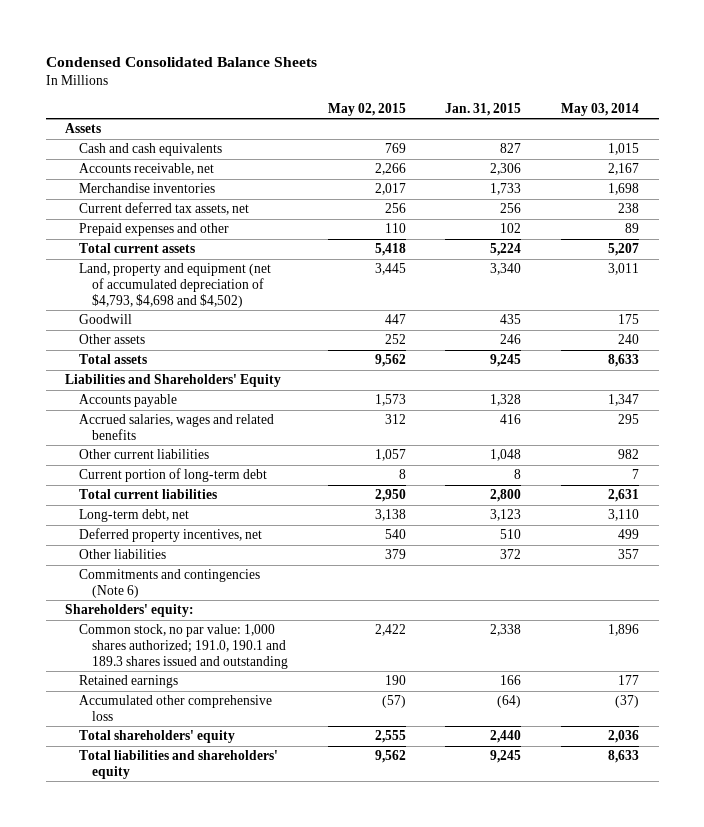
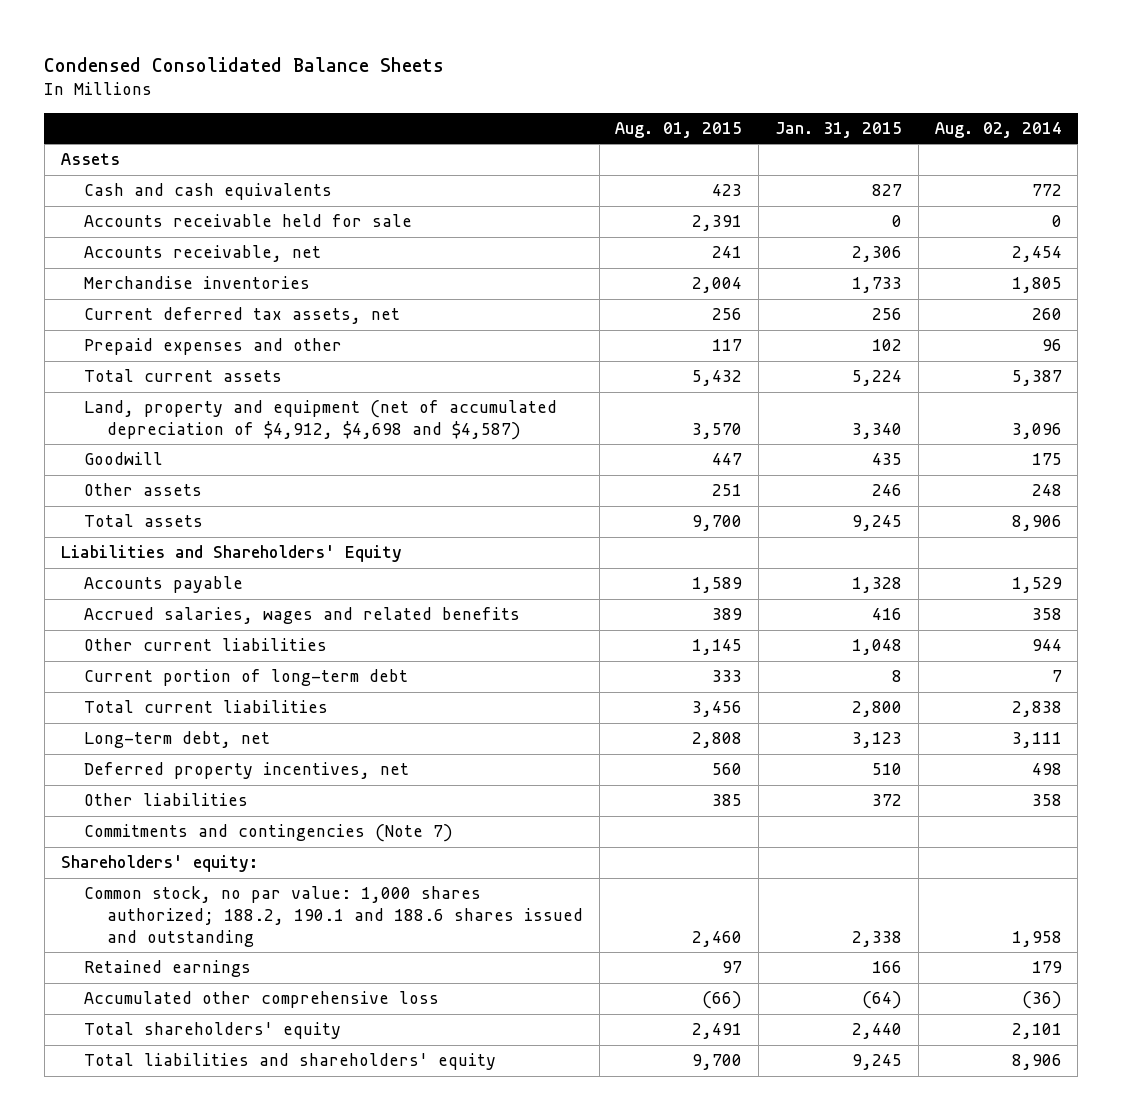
- | May 02, 2015 | Jan. 31, 2015 | May 03, 2014
+ | Aug. 01, 2015 | Jan. 31, 2015 | Aug. 02, 2014
+ Accounts receivable held for sale | 2,391 | 0 | 0
- Land, property and equipment (net of accumulated depreciation of $4,793, $4,698 and $4,502) | 3,445 | 3,340 | 3,011
+ Land, property and equipment (net of accumulated depreciation of $4,912, $4,698 and $4,587) | 3,570 | 3,340 | 3,096
- Commitments and contingencies (Note 6)
+ Commitments and contingencies (Note 7)
- Common stock, no par value: 1,000 shares authorized; 191.0, 190.1 and 189.3 shares issued and outstanding | 2,422 | 2,338 | 1,896
+ Common stock, no par value: 1,000 shares authorized; 188.2, 190.1 and 188.6 shares issued and outstanding | 2,460 | 2,338 | 1,958

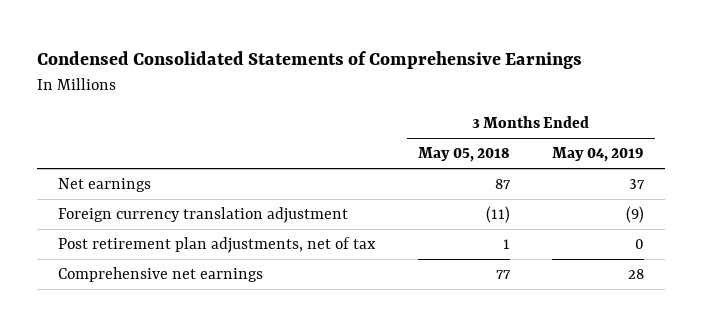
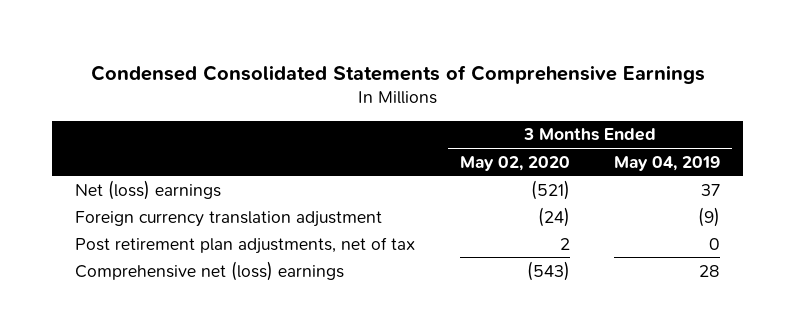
- | 3 Months Ended May 05, 2018 | 3 Months Ended May 04, 2019
+ | 3 Months Ended May 02, 2020 | 3 Months Ended May 04, 2019
- Net earnings | 87 | 37
+ Net (loss) earnings | (521) | 37
- Comprehensive net earnings | 77 | 28
+ Comprehensive net (loss) earnings | (543) | 28

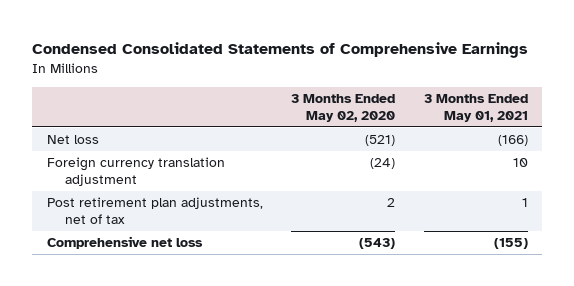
- | 3 Months Ended May 02, 2020 | 3 Months Ended May 04, 2019
+ | 3 Months Ended May 02, 2020 | 3 Months Ended May 01, 2021
- Net (loss) earnings | (521) | 37
+ Net loss | (521) | (166)
- Comprehensive net (loss) earnings | (543) | 28
+ Comprehensive net loss | (543) | (155)

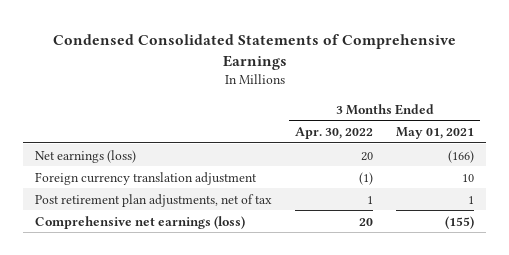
- | 3 Months Ended May 02, 2020 | 3 Months Ended May 01, 2021
+ | 3 Months Ended Apr. 30, 2022 | 3 Months Ended May 01, 2021
- Net loss | (521) | (166)
+ Net earnings (loss) | 20 | (166)
- Comprehensive net loss | (543) | (155)
+ Comprehensive net earnings (loss) | 20 | (155)

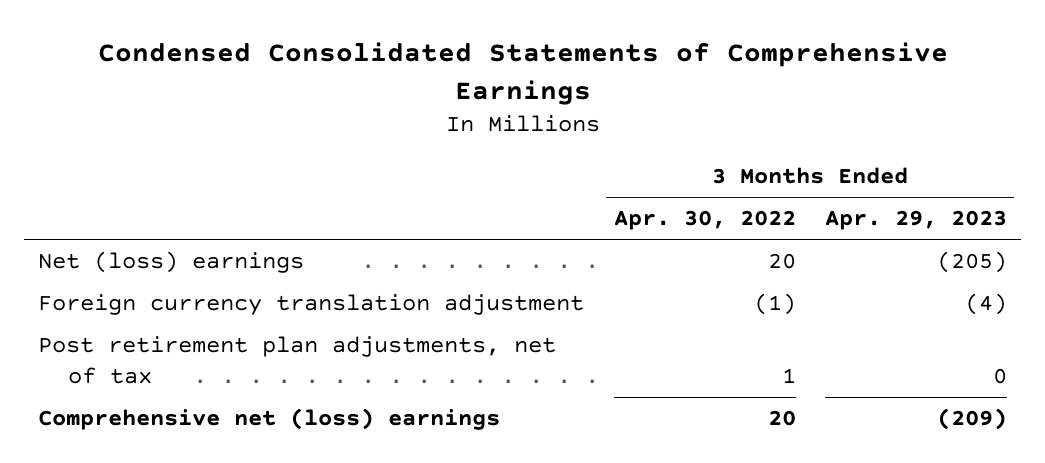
- | 3 Months Ended Apr. 30, 2022 | 3 Months Ended May 01, 2021
+ | 3 Months Ended Apr. 30, 2022 | 3 Months Ended Apr. 29, 2023
- Net earnings (loss) | 20 | (166)
+ Net (loss) earnings | 20 | (205)
- Comprehensive net earnings (loss) | 20 | (155)
+ Comprehensive net (loss) earnings | 20 | (209)

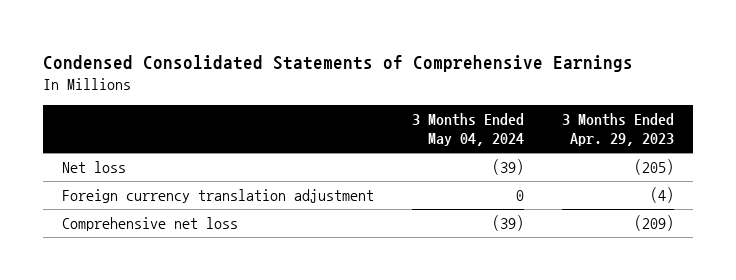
- | 3 Months Ended Apr. 30, 2022 | 3 Months Ended Apr. 29, 2023
+ | 3 Months Ended May 04, 2024 | 3 Months Ended Apr. 29, 2023
- Net (loss) earnings | 20 | (205)
+ Net loss | (39) | (205)
- Post retirement plan adjustments, net of tax | 1 | 0
- Comprehensive net (loss) earnings | 20 | (209)
+ Comprehensive net loss | (39) | (209)

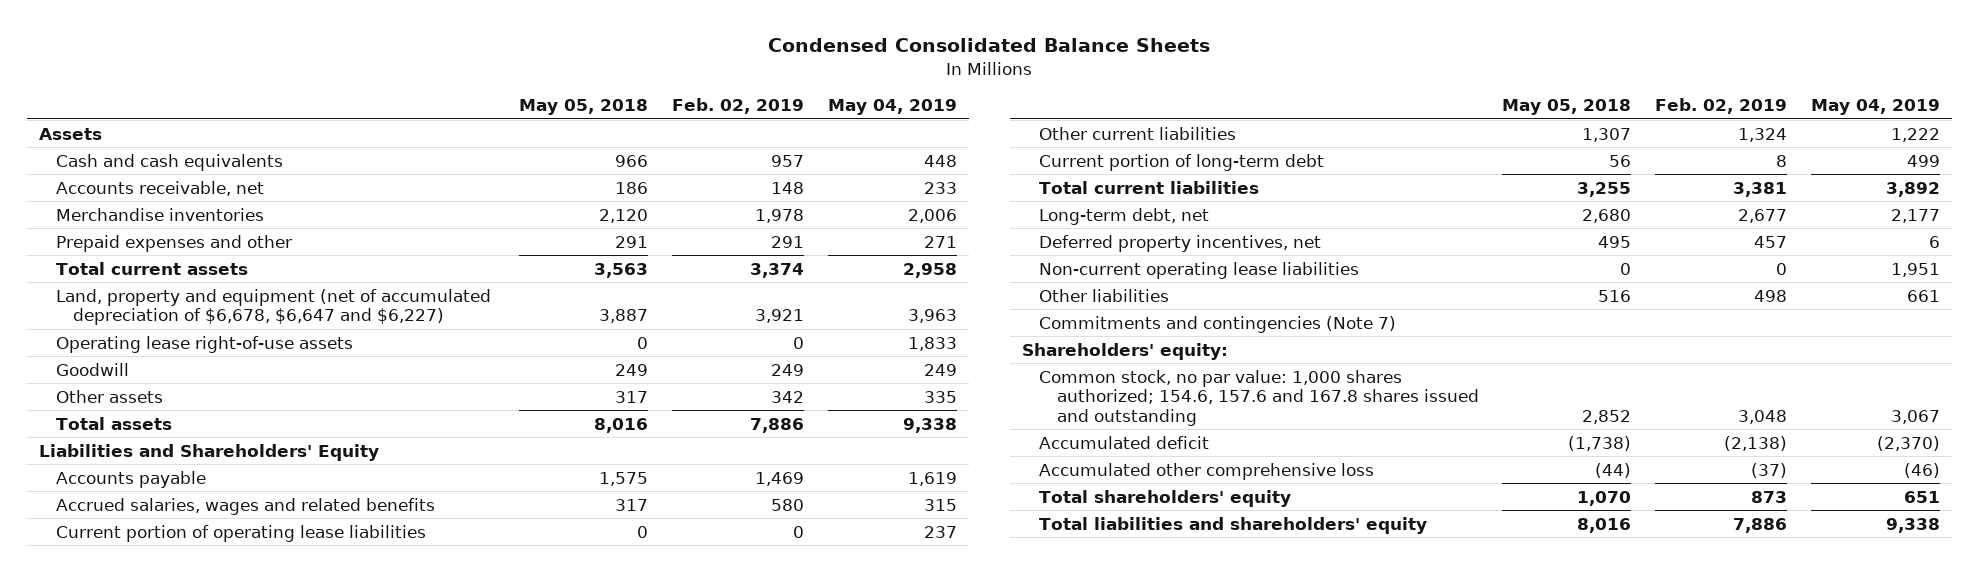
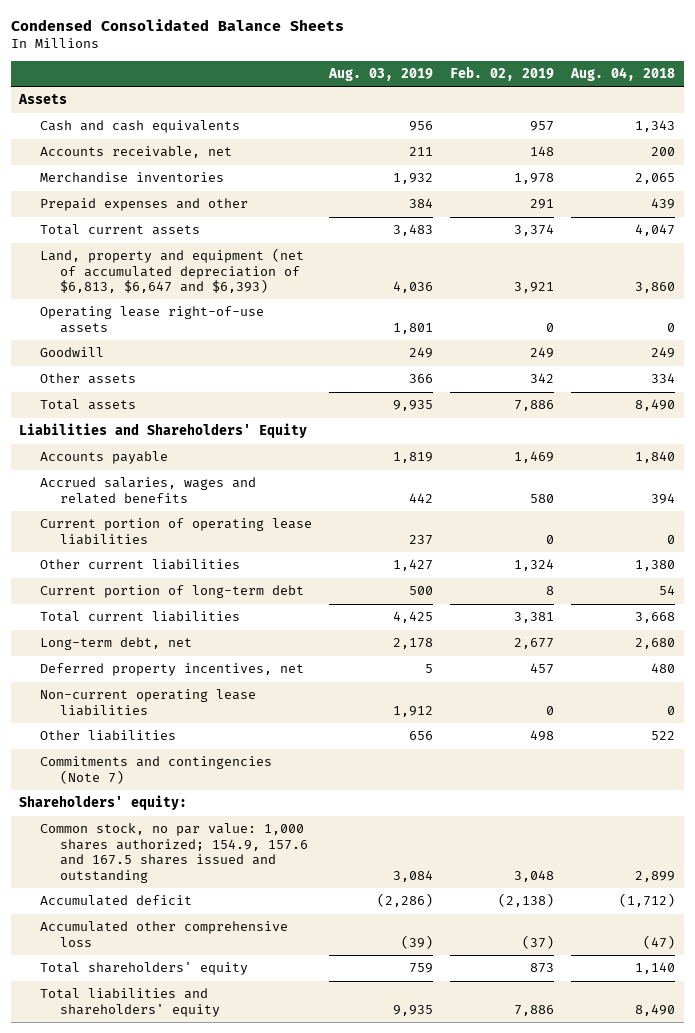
- | May 05, 2018 | Feb. 02, 2019 | May 04, 2019
+ | Aug. 03, 2019 | Feb. 02, 2019 | Aug. 04, 2018
- Land, property and equipment (net of accumulated depreciation of $6,678, $6,647 and $6,227) | 3,887 | 3,921 | 3,963
+ Land, property and equipment (net of accumulated depreciation of $6,813, $6,647 and $6,393) | 4,036 | 3,921 | 3,860
- Common stock, no par value: 1,000 shares authorized; 154.6, 157.6 and 167.8 shares issued and outstanding | 2,852 | 3,048 | 3,067
+ Common stock, no par value: 1,000 shares authorized; 154.9, 157.6 and 167.5 shares issued and outstanding | 3,084 | 3,048 | 2,899

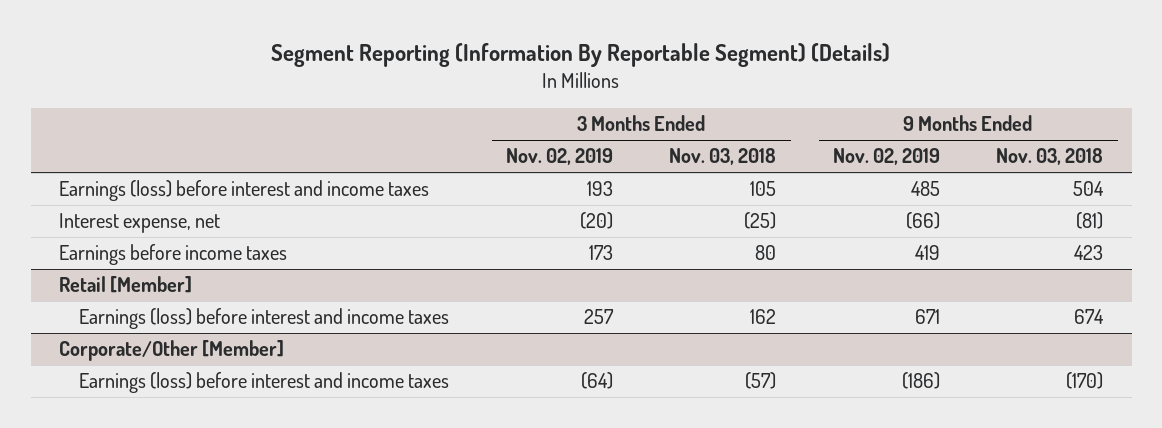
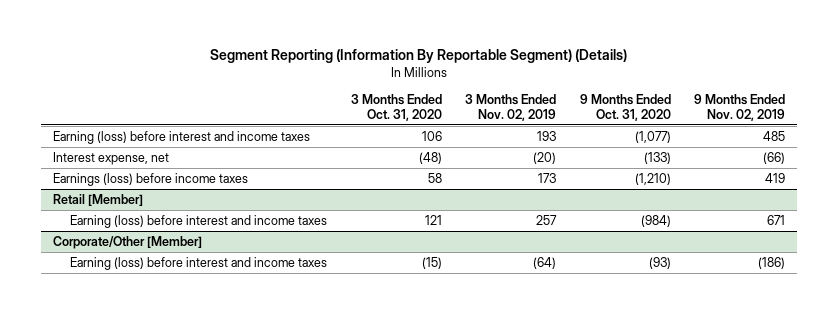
- | 3 Months Ended Nov. 02, 2019 | 3 Months Ended Nov. 03, 2018 | 9 Months Ended Nov. 02, 2019 | 9 Months Ended Nov. 03, 2018
+ | 3 Months Ended Oct. 31, 2020 | 3 Months Ended Nov. 02, 2019 | 9 Months Ended Oct. 31, 2020 | 9 Months Ended Nov. 02, 2019
- Earnings (loss) before interest and income taxes | 193 | 105 | 485 | 504
+ Earning (loss) before interest and income taxes | 106 | 193 | (1,077) | 485
- Earnings before income taxes | 173 | 80 | 419 | 423
+ Earnings (loss) before income taxes | 58 | 173 | (1,210) | 419
@ Retail [Member]
- Earnings (loss) before interest and income taxes | 257 | 162 | 671 | 674
+ Earning (loss) before interest and income taxes | 121 | 257 | (984) | 671
@ Corporate/Other [Member]
- Earnings (loss) before interest and income taxes | (64) | (57) | (186) | (170)
+ Earning (loss) before interest and income taxes | (15) | (64) | (93) | (186)

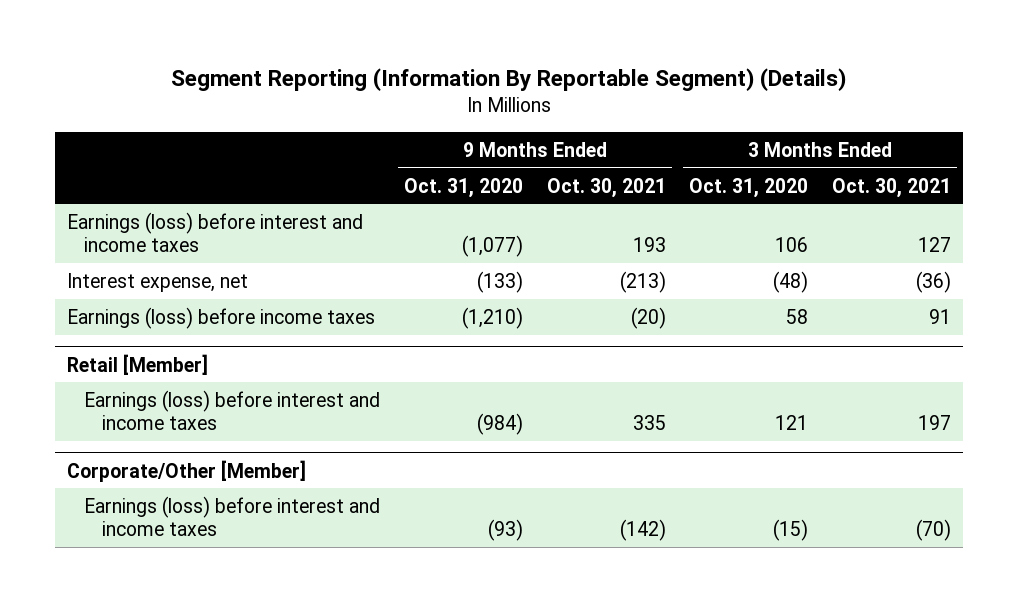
- | 3 Months Ended Oct. 31, 2020 | 3 Months Ended Nov. 02, 2019 | 9 Months Ended Oct. 31, 2020 | 9 Months Ended Nov. 02, 2019
+ | 9 Months Ended Oct. 31, 2020 | 9 Months Ended Oct. 30, 2021 | 3 Months Ended Oct. 31, 2020 | 3 Months Ended Oct. 30, 2021
- Earning (loss) before interest and income taxes | 106 | 193 | (1,077) | 485
+ Earnings (loss) before interest and income taxes | (1,077) | 193 | 106 | 127
@ Retail [Member]
- Earning (loss) before interest and income taxes | 121 | 257 | (984) | 671
+ Earnings (loss) before interest and income taxes | (984) | 335 | 121 | 197
@ Corporate/Other [Member]
- Earning (loss) before interest and income taxes | (15) | (64) | (93) | (186)
+ Earnings (loss) before interest and income taxes | (93) | (142) | (15) | (70)

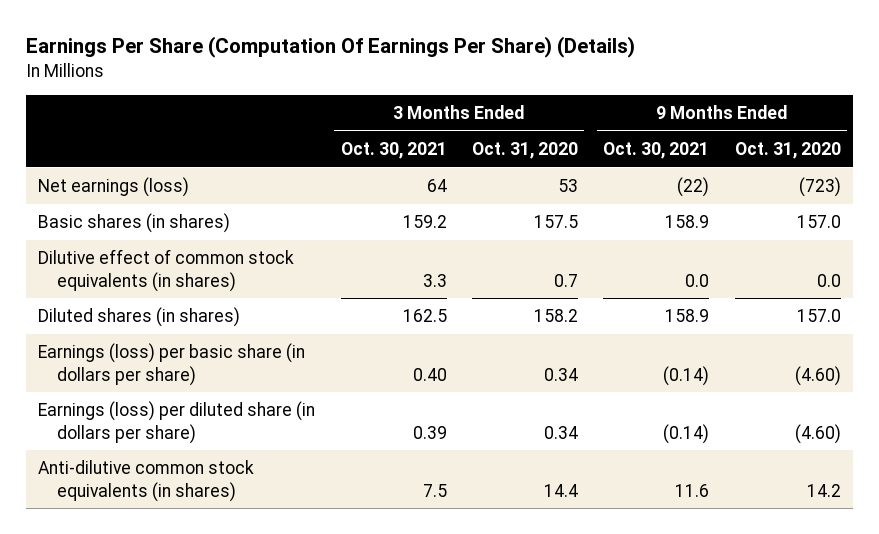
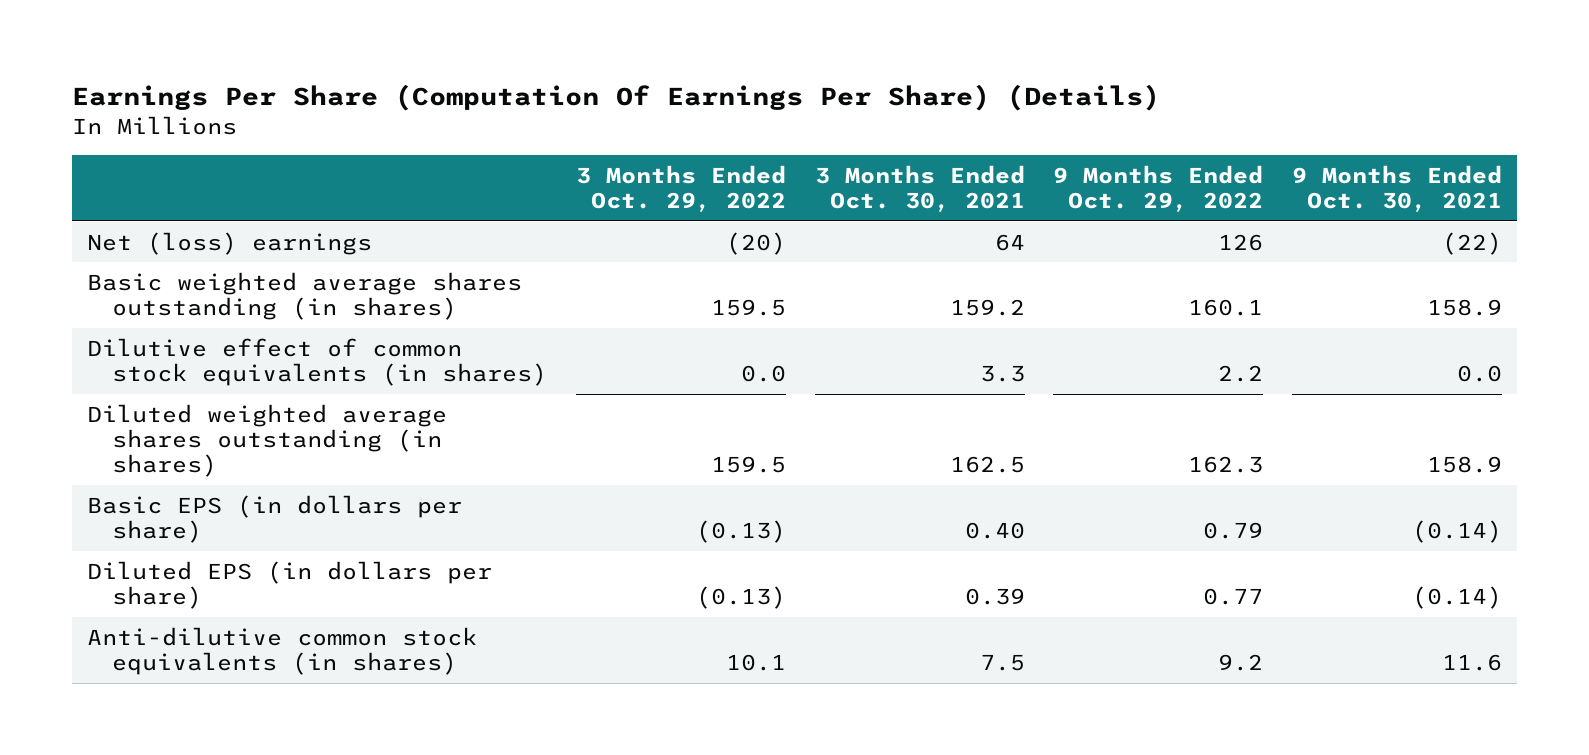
- | 3 Months Ended Oct. 30, 2021 | 3 Months Ended Oct. 31, 2020 | 9 Months Ended Oct. 30, 2021 | 9 Months Ended Oct. 31, 2020
+ | 3 Months Ended Oct. 29, 2022 | 3 Months Ended Oct. 30, 2021 | 9 Months Ended Oct. 29, 2022 | 9 Months Ended Oct. 30, 2021
- Net earnings (loss) | 64 | 53 | (22) | (723)
- Basic shares (in shares) | 159.2 | 157.5 | 158.9 | 157.0
+ Net (loss) earnings | (20) | 64 | 126 | (22)
+ Basic weighted average shares outstanding (in shares) | 159.5 | 159.2 | 160.1 | 158.9
- Diluted shares (in shares) | 162.5 | 158.2 | 158.9 | 157.0
- Earnings (loss) per basic share (in dollars per share) | 0.40 | 0.34 | (0.14) | (4.60)
- Earnings (loss) per diluted share (in dollars per share) | 0.39 | 0.34 | (0.14) | (4.60)
+ Diluted weighted average shares outstanding (in shares) | 159.5 | 162.5 | 162.3 | 158.9
+ Basic EPS (in dollars per share) | (0.13) | 0.40 | 0.79 | (0.14)
+ Diluted EPS (in dollars per share) | (0.13) | 0.39 | 0.77 | (0.14)

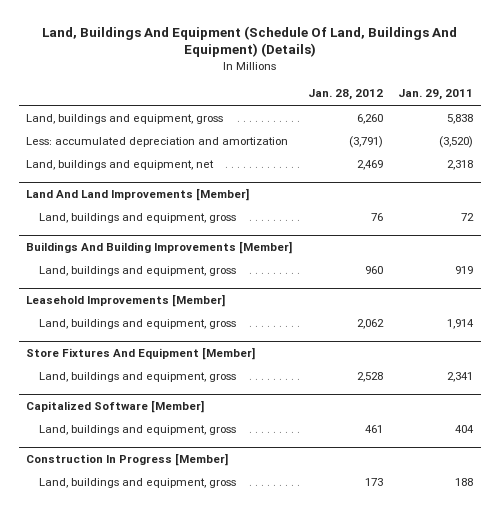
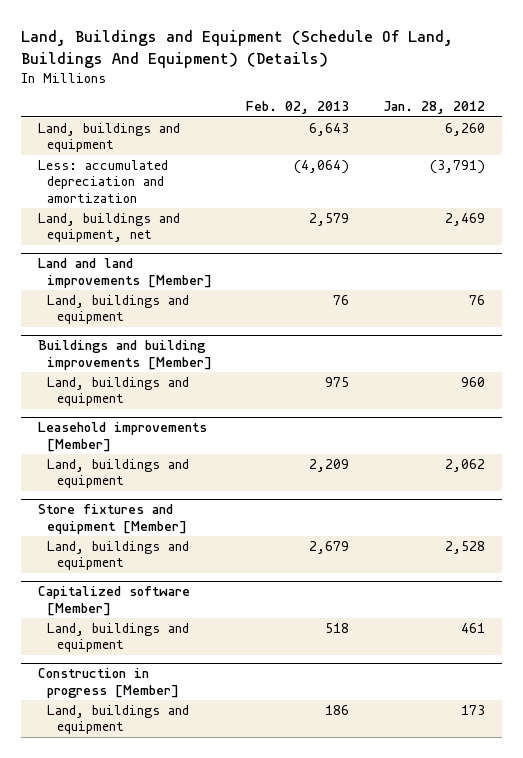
- Land, Buildings And Equipment (Schedule Of Land, Buildings And Equipment) (Details)
+ Land, Buildings and Equipment (Schedule Of Land, Buildings And Equipment) (Details)
- | Jan. 28, 2012 | Jan. 29, 2011
+ | Feb. 02, 2013 | Jan. 28, 2012
- Land, buildings and equipment, gross | 6,260 | 5,838
+ Land, buildings and equipment | 6,643 | 6,260
- Land And Land Improvements [Member]
- Land, buildings and equipment, gross | 76 | 72
- Buildings And Building Improvements [Member]
- Land, buildings and equipment, gross | 960 | 919
- Leasehold Improvements [Member]
- Land, buildings and equipment, gross | 2,062 | 1,914
- Store Fixtures And Equipment [Member]
- Land, buildings and equipment, gross | 2,528 | 2,341
- Capitalized Software [Member]
- Land, buildings and equipment, gross | 461 | 404
- Construction In Progress [Member]
- Land, buildings and equipment, gross | 173 | 188
+ Land and land improvements [Member]
+ Land, buildings and equipment | 76 | 76
+ Buildings and building improvements [Member]
+ Land, buildings and equipment | 975 | 960
+ Leasehold improvements [Member]
+ Land, buildings and equipment | 2,209 | 2,062
+ Store fixtures and equipment [Member]
+ Land, buildings and equipment | 2,679 | 2,528
+ Capitalized software [Member]
+ Land, buildings and equipment | 518 | 461
+ Construction in progress [Member]
+ Land, buildings and equipment | 186 | 173

